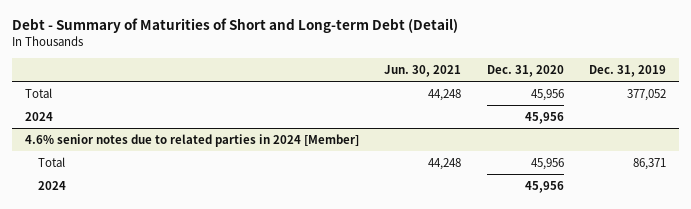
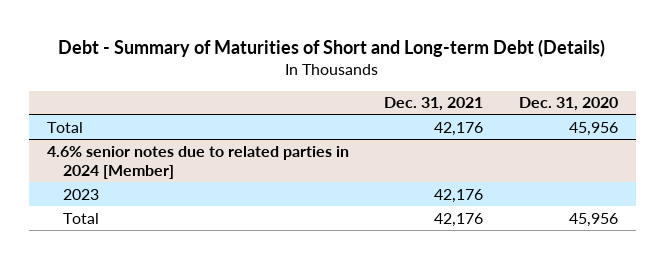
- Debt - Summary of Maturities of Short and Long-term Debt (Detail)
+ Debt - Summary of Maturities of Short and Long-term Debt (Details)
- | Jun. 30, 2021 | Dec. 31, 2020 | Dec. 31, 2019
+ | Dec. 31, 2021 | Dec. 31, 2020
- 2024 | | 45,956 |
@ 4.6% senior notes due to related parties in 2024 [Member]
+ 2023 | 42,176 |
- 2024 | | 45,956 |

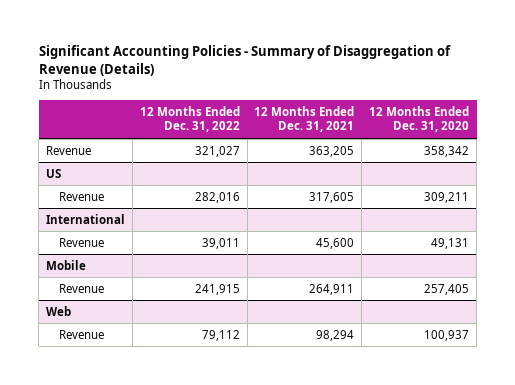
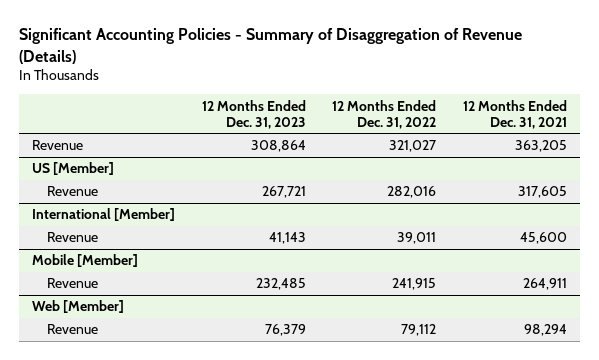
- | 12 Months Ended Dec. 31, 2022 | 12 Months Ended Dec. 31, 2021 | 12 Months Ended Dec. 31, 2020
+ | 12 Months Ended Dec. 31, 2023 | 12 Months Ended Dec. 31, 2022 | 12 Months Ended Dec. 31, 2021
- US
+ US [Member]
- International
+ International [Member]
- Mobile
+ Mobile [Member]
- Web
+ Web [Member]

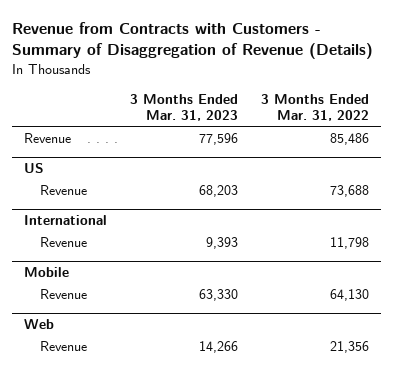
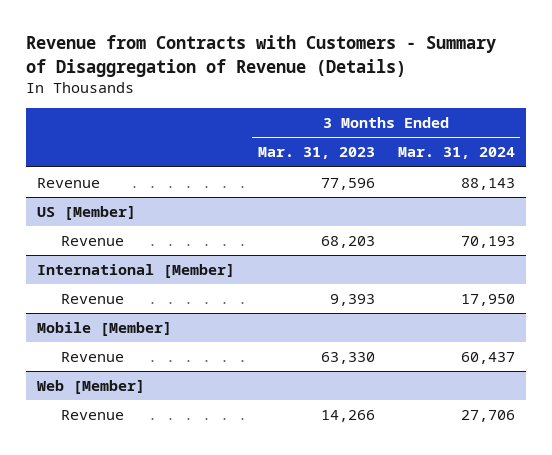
- | 3 Months Ended Mar. 31, 2023 | 3 Months Ended Mar. 31, 2022
+ | 3 Months Ended Mar. 31, 2023 | 3 Months Ended Mar. 31, 2024
- US
+ US [Member]
- International
+ International [Member]
- Mobile
+ Mobile [Member]
- Web
+ Web [Member]

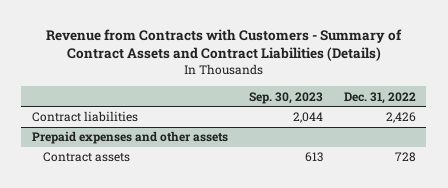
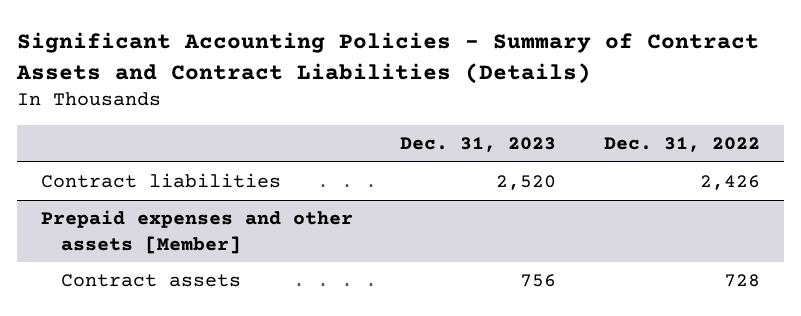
- Revenue from Contracts with Customers - Summary of Contract Assets and Contract Liabilities (Details)
+ Significant Accounting Policies - Summary of Contract Assets and Contract Liabilities (Details)
- | Sep. 30, 2023 | Dec. 31, 2022
+ | Dec. 31, 2023 | Dec. 31, 2022
- Prepaid expenses and other assets
+ Prepaid expenses and other assets [Member]

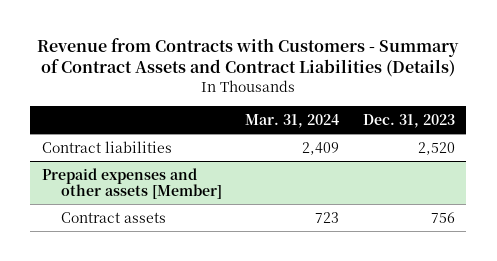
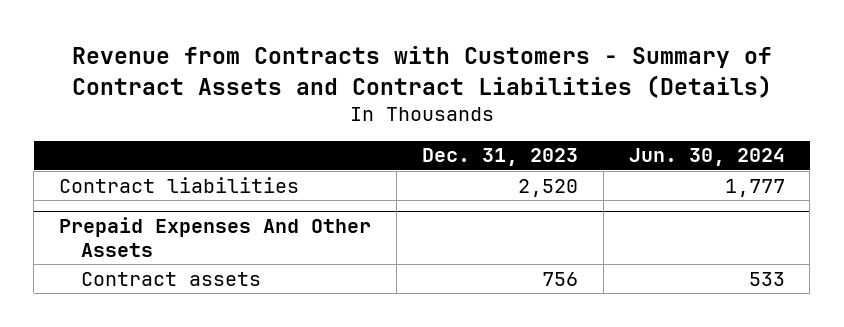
- | Mar. 31, 2024 | Dec. 31, 2023
+ | Dec. 31, 2023 | Jun. 30, 2024
- Prepaid expenses and other assets [Member]
+ Prepaid Expenses And Other Assets

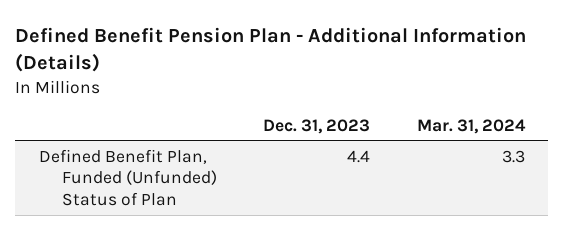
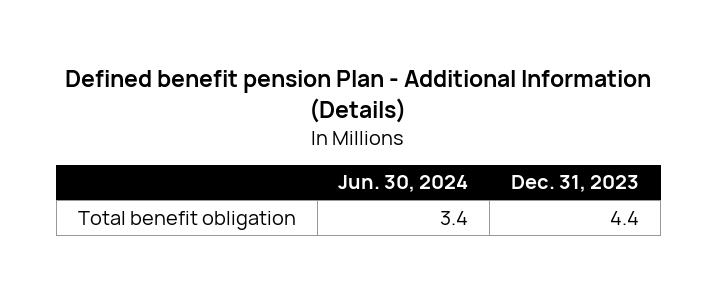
- Defined Benefit Pension Plan - Additional Information (Details)
+ Defined benefit pension Plan - Additional Information (Details)
- | Dec. 31, 2023 | Mar. 31, 2024
+ | Jun. 30, 2024 | Dec. 31, 2023
- Defined Benefit Plan, Funded (Unfunded) Status of Plan | 4.4 | 3.3
+ Total benefit obligation | 3.4 | 4.4

